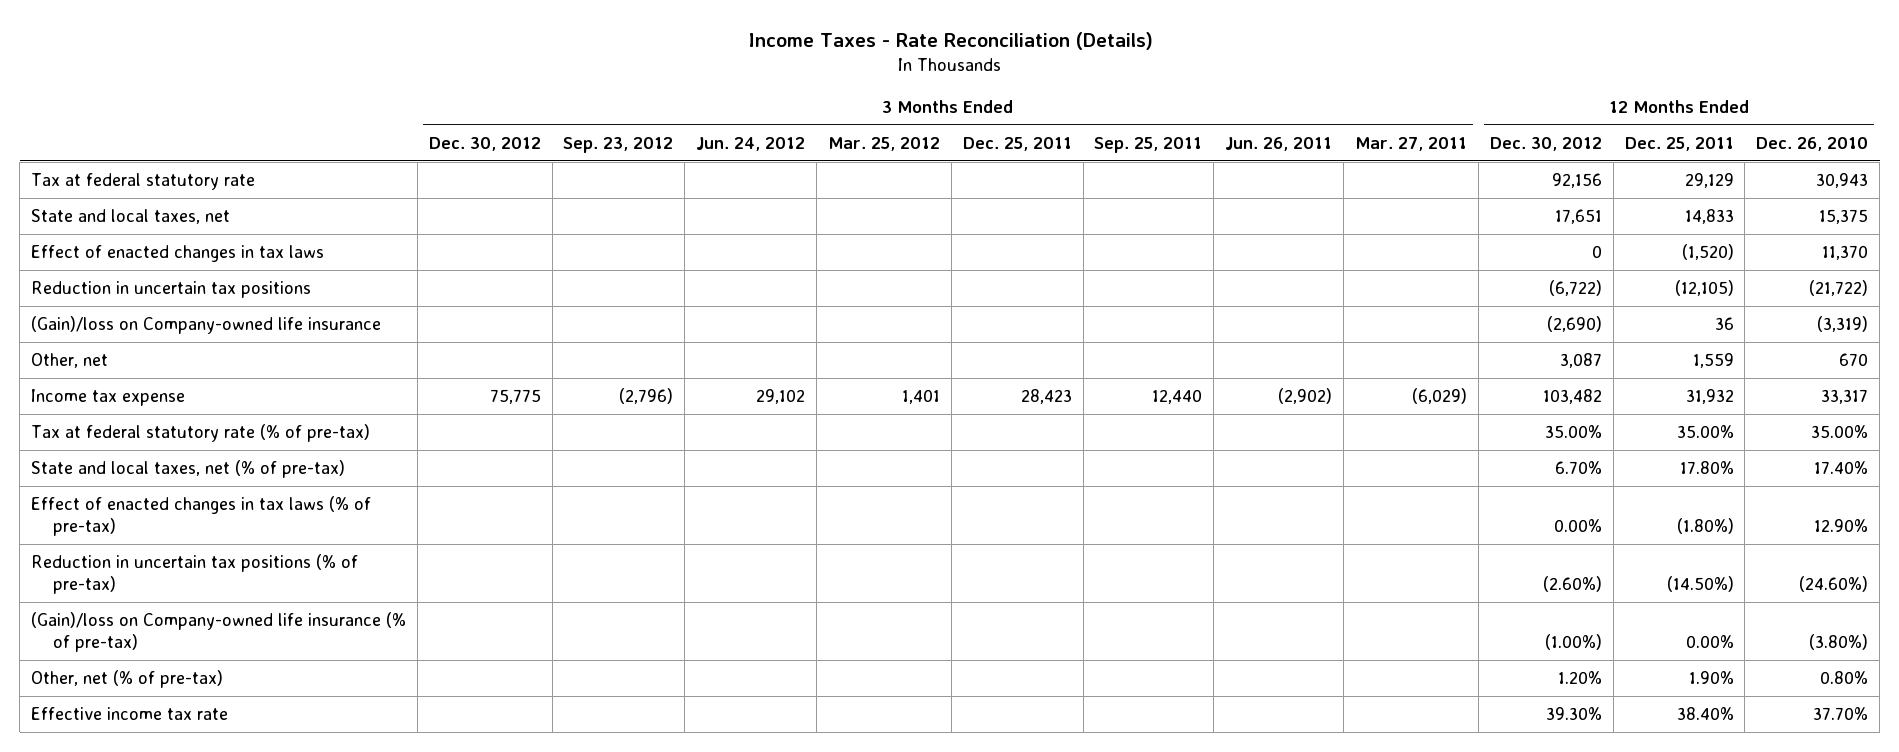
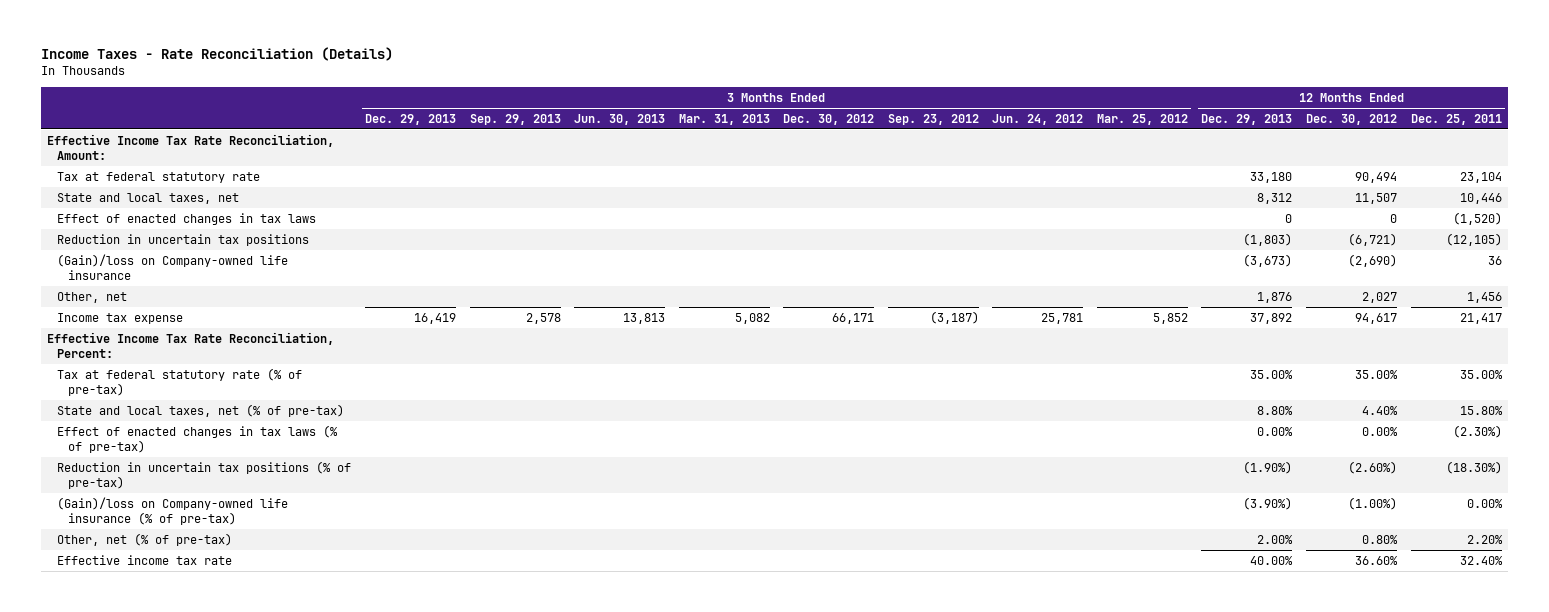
- | 3 Months Ended Dec. 30, 2012 | 3 Months Ended Sep. 23, 2012 | 3 Months Ended Jun. 24, 2012 | 3 Months Ended Mar. 25, 2012 | 3 Months Ended Dec. 25, 2011 | 3 Months Ended Sep. 25, 2011 | 3 Months Ended Jun. 26, 2011 | 3 Months Ended Mar. 27, 2011 | 12 Months Ended Dec. 30, 2012 | 12 Months Ended Dec. 25, 2011 | 12 Months Ended Dec. 26, 2010
+ | 3 Months Ended Dec. 29, 2013 | 3 Months Ended Sep. 29, 2013 | 3 Months Ended Jun. 30, 2013 | 3 Months Ended Mar. 31, 2013 | 3 Months Ended Dec. 30, 2012 | 3 Months Ended Sep. 23, 2012 | 3 Months Ended Jun. 24, 2012 | 3 Months Ended Mar. 25, 2012 | 12 Months Ended Dec. 29, 2013 | 12 Months Ended Dec. 30, 2012 | 12 Months Ended Dec. 25, 2011
- Tax at federal statutory rate | | | | | | | | | 92,156 | 29,129 | 30,943
- State and local taxes, net | | | | | | | | | 17,651 | 14,833 | 15,375
+ Effective Income Tax Rate Reconciliation, Amount:
+ Tax at federal statutory rate | | | | | | | | | 33,180 | 90,494 | 23,104
+ State and local taxes, net | | | | | | | | | 8,312 | 11,507 | 10,446
- Reduction in uncertain tax positions | | | | | | | | | (6,722) | (12,105) | (21,722)
+ Reduction in uncertain tax positions | | | | | | | | | (1,803) | (6,721) | (12,105)
- Other, net | | | | | | | | | 3,087 | 1,559 | 670
- Income tax expense | 75,775 | (2,796) | 29,102 | 1,401 | 28,423 | 12,440 | (2,902) | (6,029) | 103,482 | 31,932 | 33,317
+ Other, net | | | | | | | | | 1,876 | 2,027 | 1,456
+ Income tax expense | 16,419 | 2,578 | 13,813 | 5,082 | 66,171 | (3,187) | 25,781 | 5,852 | 37,892 | 94,617 | 21,417
+ Effective Income Tax Rate Reconciliation, Percent:
- State and local taxes, net (% of pre-tax) | | | | | | | | | 6.70% | 17.80% | 17.40%
- Effect of enacted changes in tax laws (% of pre-tax) | | | | | | | | | 0.00% | (1.80%) | 12.90%
- Reduction in uncertain tax positions (% of pre-tax) | | | | | | | | | (2.60%) | (14.50%) | (24.60%)
+ State and local taxes, net (% of pre-tax) | | | | | | | | | 8.80% | 4.40% | 15.80%
+ Effect of enacted changes in tax laws (% of pre-tax) | | | | | | | | | 0.00% | 0.00% | (2.30%)
+ Reduction in uncertain tax positions (% of pre-tax) | | | | | | | | | (1.90%) | (2.60%) | (18.30%)
- Other, net (% of pre-tax) | | | | | | | | | 1.20% | 1.90% | 0.80%
- Effective income tax rate | | | | | | | | | 39.30% | 38.40% | 37.70%
+ Other, net (% of pre-tax) | | | | | | | | | 2.00% | 0.80% | 2.20%
+ Effective income tax rate | | | | | | | | | 40.00% | 36.60% | 32.40%

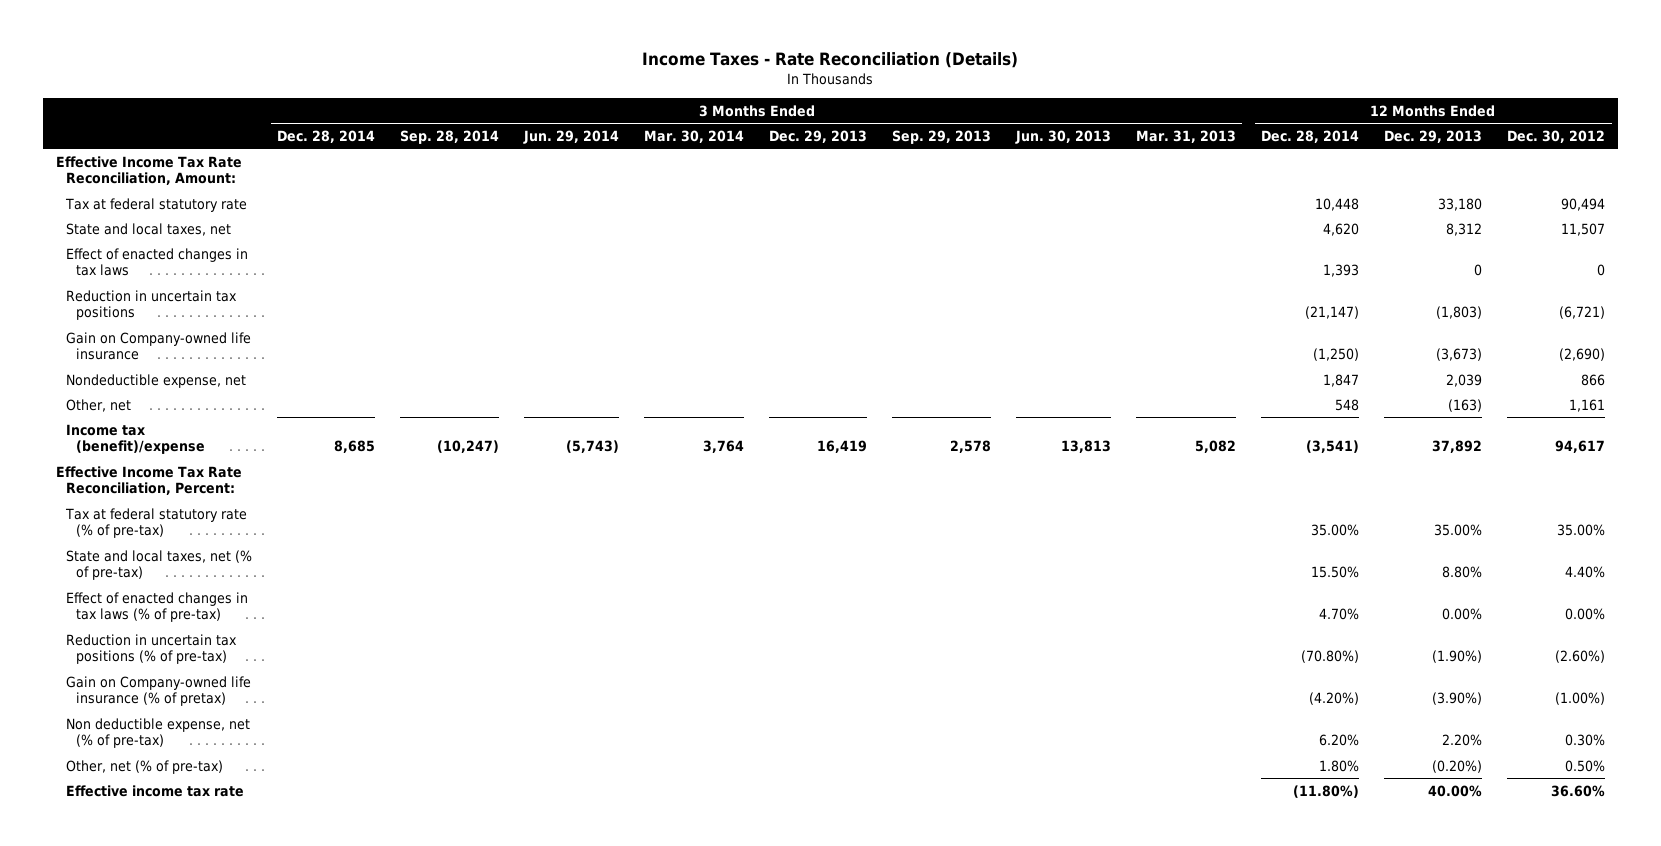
- | 3 Months Ended Dec. 29, 2013 | 3 Months Ended Sep. 29, 2013 | 3 Months Ended Jun. 30, 2013 | 3 Months Ended Mar. 31, 2013 | 3 Months Ended Dec. 30, 2012 | 3 Months Ended Sep. 23, 2012 | 3 Months Ended Jun. 24, 2012 | 3 Months Ended Mar. 25, 2012 | 12 Months Ended Dec. 29, 2013 | 12 Months Ended Dec. 30, 2012 | 12 Months Ended Dec. 25, 2011
+ | 3 Months Ended Dec. 28, 2014 | 3 Months Ended Sep. 28, 2014 | 3 Months Ended Jun. 29, 2014 | 3 Months Ended Mar. 30, 2014 | 3 Months Ended Dec. 29, 2013 | 3 Months Ended Sep. 29, 2013 | 3 Months Ended Jun. 30, 2013 | 3 Months Ended Mar. 31, 2013 | 12 Months Ended Dec. 28, 2014 | 12 Months Ended Dec. 29, 2013 | 12 Months Ended Dec. 30, 2012
- (Gain)/loss on Company-owned life insurance | | | | | | | | | (3,673) | (2,690) | 36
- Other, net | | | | | | | | | 1,876 | 2,027 | 1,456
- Income tax expense | 16,419 | 2,578 | 13,813 | 5,082 | 66,171 | (3,187) | 25,781 | 5,852 | 37,892 | 94,617 | 21,417
+ Gain on Company-owned life insurance | | | | | | | | | (1,250) | (3,673) | (2,690)
+ Nondeductible expense, net | | | | | | | | | 1,847 | 2,039 | 866
+ Other, net | | | | | | | | | 548 | (163) | 1,161
+ Income tax (benefit)/expense | 8,685 | (10,247) | (5,743) | 3,764 | 16,419 | 2,578 | 13,813 | 5,082 | (3,541) | 37,892 | 94,617
- (Gain)/loss on Company-owned life insurance (% of pre-tax) | | | | | | | | | (3.90%) | (1.00%) | 0.00%
- Other, net (% of pre-tax) | | | | | | | | | 2.00% | 0.80% | 2.20%
+ Gain on Company-owned life insurance (% of pretax) | | | | | | | | | (4.20%) | (3.90%) | (1.00%)
+ Non deductible expense, net (% of pre-tax) | | | | | | | | | 6.20% | 2.20% | 0.30%
+ Other, net (% of pre-tax) | | | | | | | | | 1.80% | (0.20%) | 0.50%

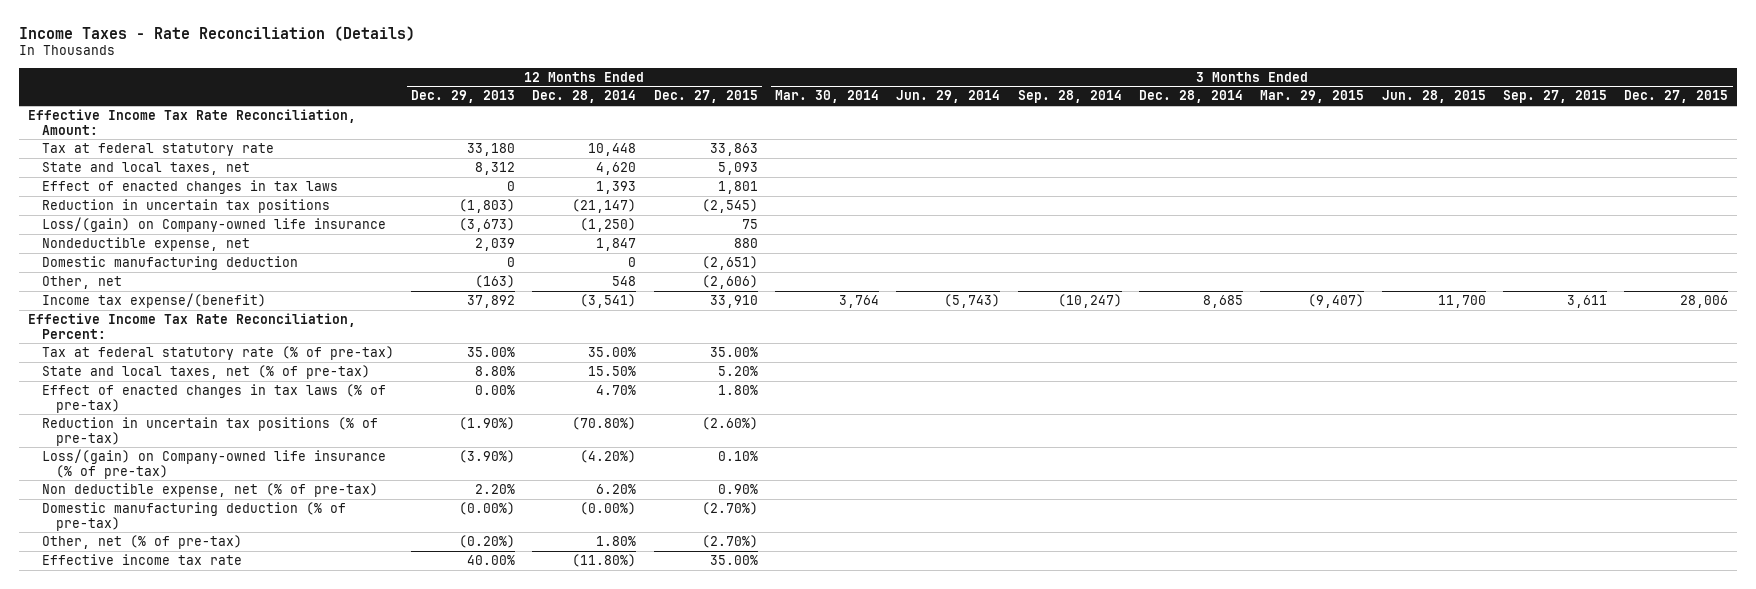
- | 3 Months Ended Dec. 28, 2014 | 3 Months Ended Sep. 28, 2014 | 3 Months Ended Jun. 29, 2014 | 3 Months Ended Mar. 30, 2014 | 3 Months Ended Dec. 29, 2013 | 3 Months Ended Sep. 29, 2013 | 3 Months Ended Jun. 30, 2013 | 3 Months Ended Mar. 31, 2013 | 12 Months Ended Dec. 28, 2014 | 12 Months Ended Dec. 29, 2013 | 12 Months Ended Dec. 30, 2012
+ | 12 Months Ended Dec. 29, 2013 | 12 Months Ended Dec. 28, 2014 | 12 Months Ended Dec. 27, 2015 | 3 Months Ended Mar. 30, 2014 | 3 Months Ended Jun. 29, 2014 | 3 Months Ended Sep. 28, 2014 | 3 Months Ended Dec. 28, 2014 | 3 Months Ended Mar. 29, 2015 | 3 Months Ended Jun. 28, 2015 | 3 Months Ended Sep. 27, 2015 | 3 Months Ended Dec. 27, 2015
- Gain on Company-owned life insurance | | | | | | | | | (1,250) | (3,673) | (2,690)
+ Loss/(gain) on Company-owned life insurance | (3,673) | (1,250) | 75 | | | | | | | |
+ Domestic manufacturing deduction | 0 | 0 | (2,651) | | | | | | | |
- Income tax (benefit)/expense | 8,685 | (10,247) | (5,743) | 3,764 | 16,419 | 2,578 | 13,813 | 5,082 | (3,541) | 37,892 | 94,617
+ Income tax expense/(benefit) | 37,892 | (3,541) | 33,910 | 3,764 | (5,743) | (10,247) | 8,685 | (9,407) | 11,700 | 3,611 | 28,006
- Gain on Company-owned life insurance (% of pretax) | | | | | | | | | (4.20%) | (3.90%) | (1.00%)
+ Loss/(gain) on Company-owned life insurance (% of pre-tax) | (3.90%) | (4.20%) | 0.10% | | | | | | | |
+ Domestic manufacturing deduction (% of pre-tax) | (0.00%) | (0.00%) | (2.70%) | | | | | | | |

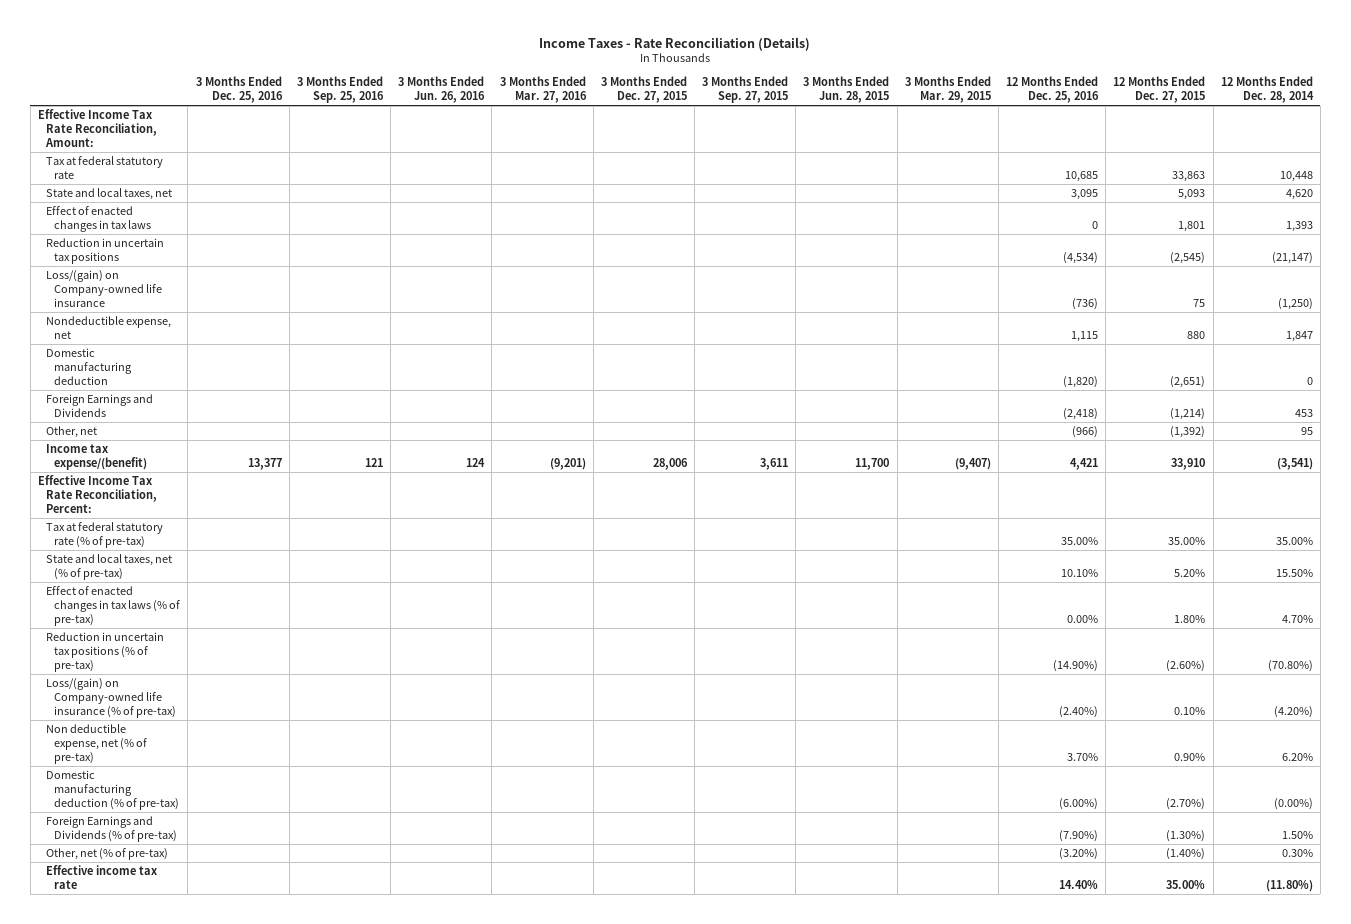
- | 12 Months Ended Dec. 29, 2013 | 12 Months Ended Dec. 28, 2014 | 12 Months Ended Dec. 27, 2015 | 3 Months Ended Mar. 30, 2014 | 3 Months Ended Jun. 29, 2014 | 3 Months Ended Sep. 28, 2014 | 3 Months Ended Dec. 28, 2014 | 3 Months Ended Mar. 29, 2015 | 3 Months Ended Jun. 28, 2015 | 3 Months Ended Sep. 27, 2015 | 3 Months Ended Dec. 27, 2015
+ | 3 Months Ended Dec. 25, 2016 | 3 Months Ended Sep. 25, 2016 | 3 Months Ended Jun. 26, 2016 | 3 Months Ended Mar. 27, 2016 | 3 Months Ended Dec. 27, 2015 | 3 Months Ended Sep. 27, 2015 | 3 Months Ended Jun. 28, 2015 | 3 Months Ended Mar. 29, 2015 | 12 Months Ended Dec. 25, 2016 | 12 Months Ended Dec. 27, 2015 | 12 Months Ended Dec. 28, 2014
- Other, net | (163) | 548 | (2,606) | | | | | | | |
+ Foreign Earnings and Dividends | | | | | | | | | (2,418) | (1,214) | 453
+ Other, net | | | | | | | | | (966) | (1,392) | 95
- Other, net (% of pre-tax) | (0.20%) | 1.80% | (2.70%) | | | | | | | |
+ Foreign Earnings and Dividends (% of pre-tax) | | | | | | | | | (7.90%) | (1.30%) | 1.50%
+ Other, net (% of pre-tax) | | | | | | | | | (3.20%) | (1.40%) | 0.30%

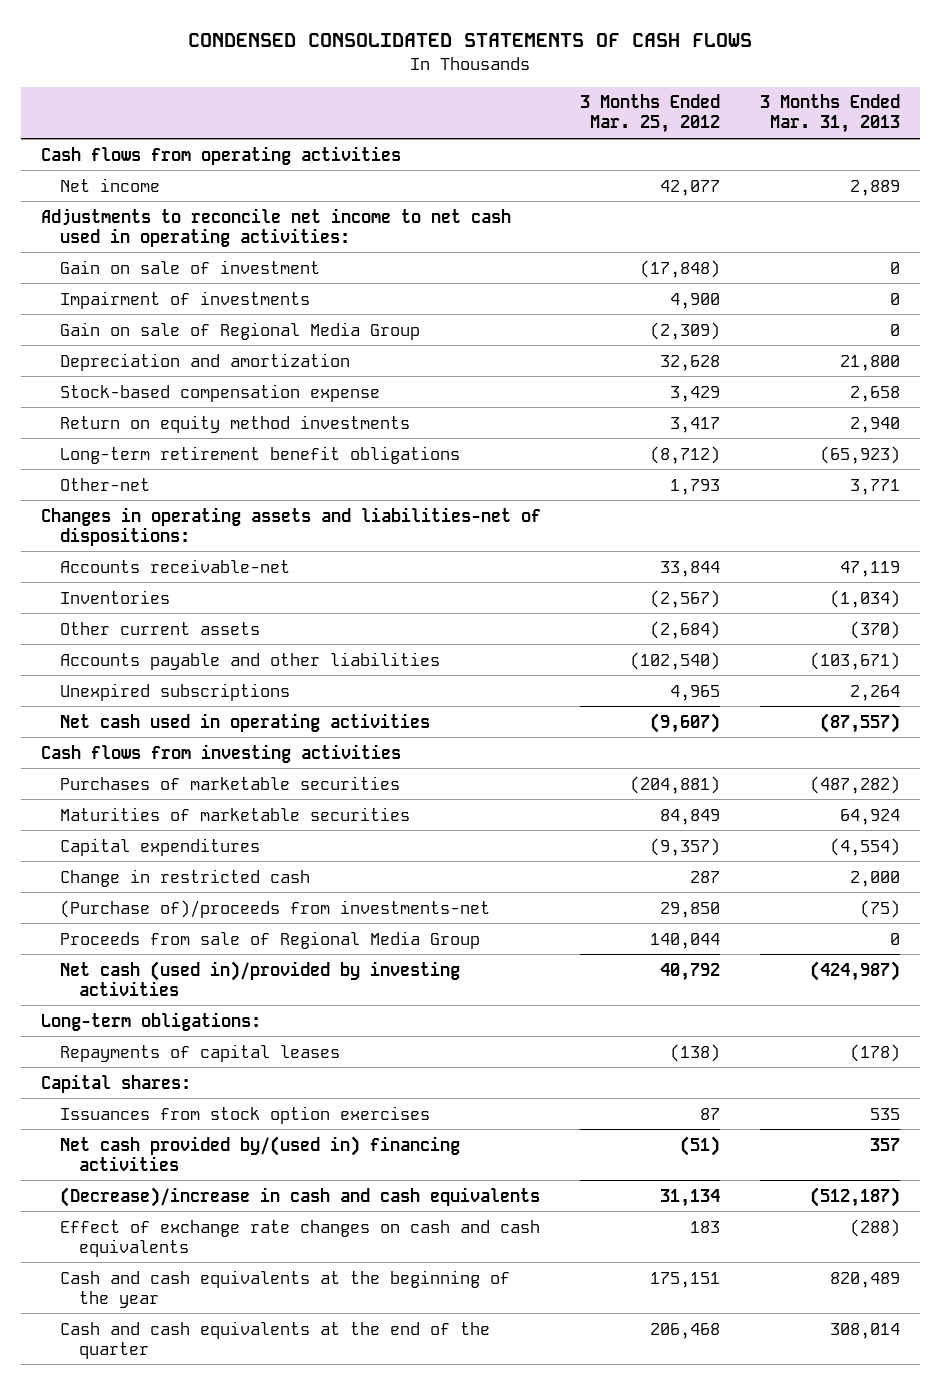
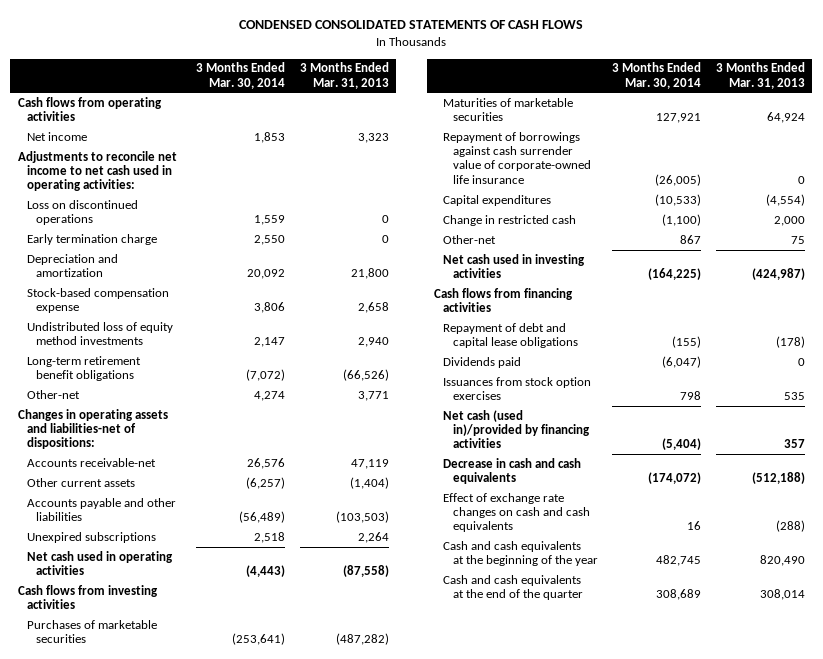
- | 3 Months Ended Mar. 25, 2012 | 3 Months Ended Mar. 31, 2013
+ | 3 Months Ended Mar. 30, 2014 | 3 Months Ended Mar. 31, 2013
- Net income | 42,077 | 2,889
+ Net income | 1,853 | 3,323
- Gain on sale of investment | (17,848) | 0
- Impairment of investments | 4,900 | 0
- Gain on sale of Regional Media Group | (2,309) | 0
+ Loss on discontinued operations | 1,559 | 0
+ Early termination charge | 2,550 | 0
- Return on equity method investments | 3,417 | 2,940
- Long-term retirement benefit obligations | (8,712) | (65,923)
+ Undistributed loss of equity method investments | 2,147 | 2,940
+ Long-term retirement benefit obligations | (7,072) | (66,526)
- Inventories | (2,567) | (1,034)
- Other current assets | (2,684) | (370)
- Accounts payable and other liabilities | (102,540) | (103,671)
+ Other current assets | (6,257) | (1,404)
+ Accounts payable and other liabilities | (56,489) | (103,503)
- Net cash used in operating activities | (9,607) | (87,557)
+ Net cash used in operating activities | (4,443) | (87,558)
+ Repayment of borrowings against cash surrender value of corporate-owned life insurance | (26,005) | 0
- (Purchase of)/proceeds from investments-net | 29,850 | (75)
- Proceeds from sale of Regional Media Group | 140,044 | 0
- Net cash (used in)/provided by investing activities | 40,792 | (424,987)
- Long-term obligations:
- Repayments of capital leases | (138) | (178)
- Capital shares:
+ Other-net | 867 | 75
+ Net cash used in investing activities | (164,225) | (424,987)
+ Cash flows from financing activities
+ Repayment of debt and capital lease obligations | (155) | (178)
+ Dividends paid | (6,047) | 0
- Net cash provided by/(used in) financing activities | (51) | 357
- (Decrease)/increase in cash and cash equivalents | 31,134 | (512,187)
+ Net cash (used in)/provided by financing activities | (5,404) | 357
+ Decrease in cash and cash equivalents | (174,072) | (512,188)
- Cash and cash equivalents at the beginning of the year | 175,151 | 820,489
+ Cash and cash equivalents at the beginning of the year | 482,745 | 820,490

